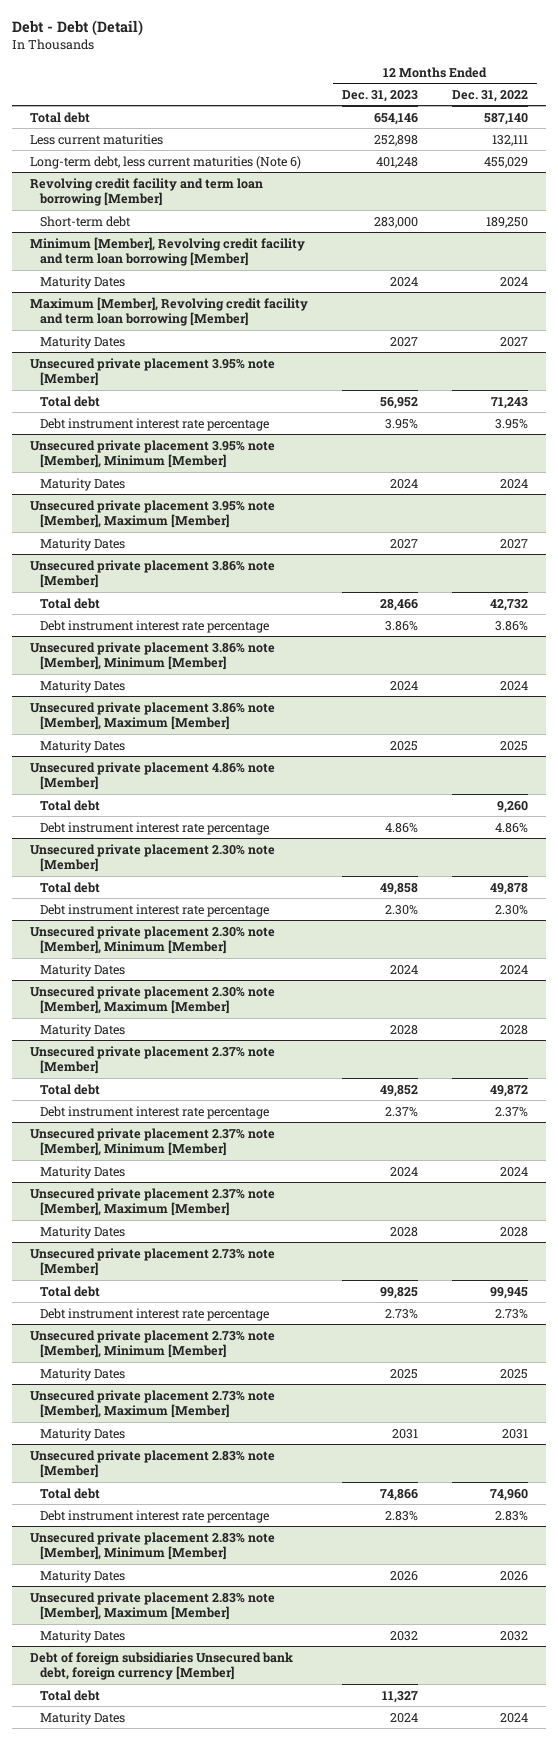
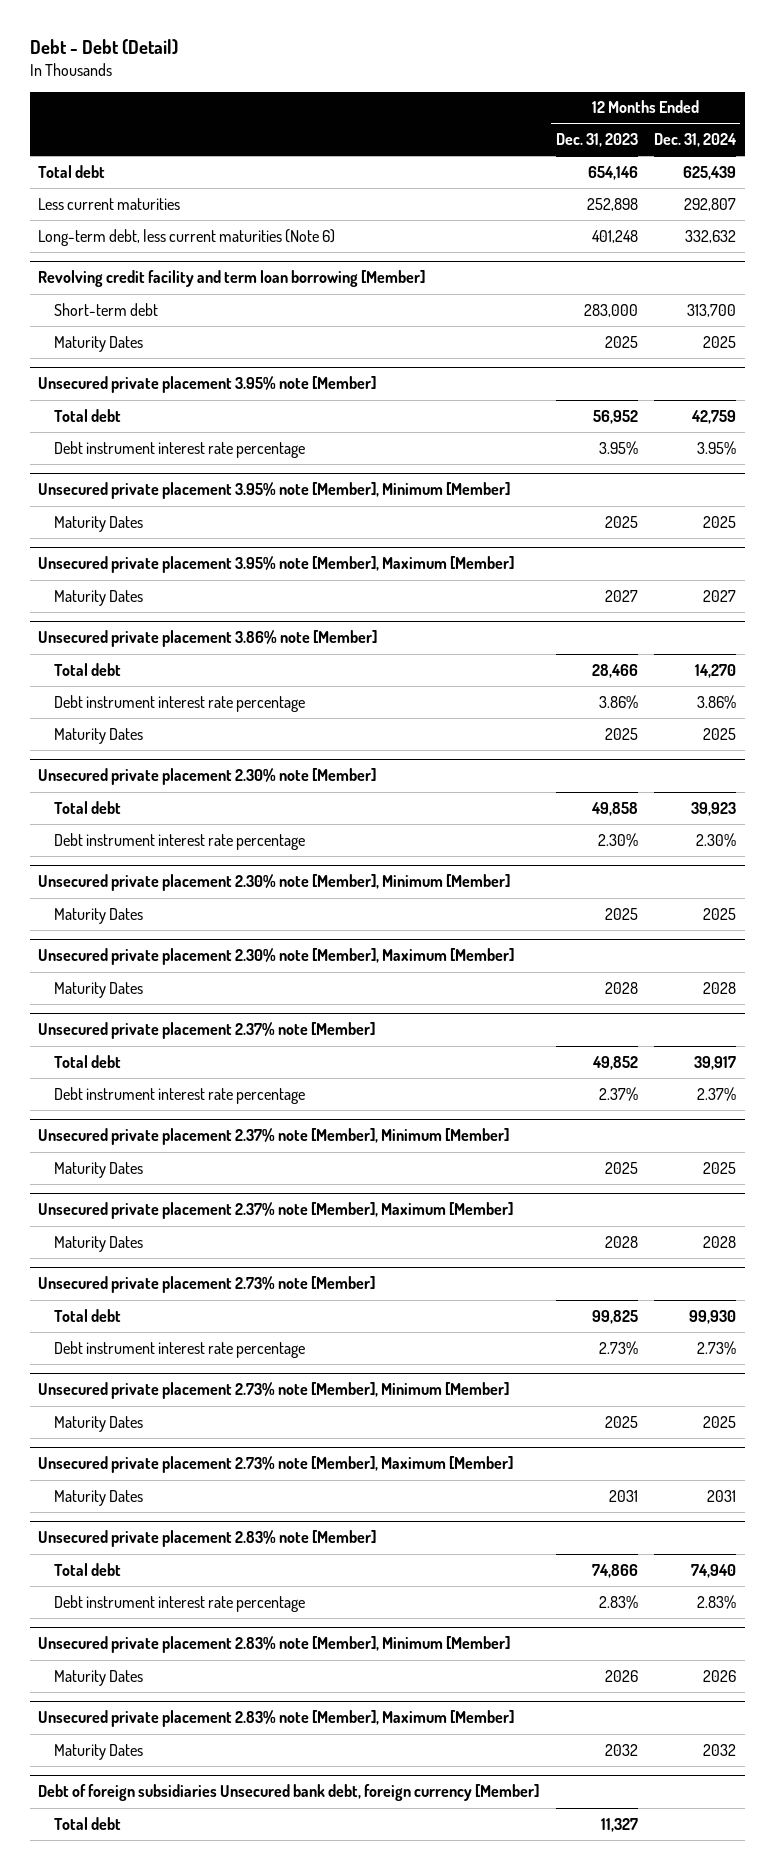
- | 12 Months Ended Dec. 31, 2023 | 12 Months Ended Dec. 31, 2022
+ | 12 Months Ended Dec. 31, 2023 | 12 Months Ended Dec. 31, 2024
- Minimum [Member], Revolving credit facility and term loan borrowing [Member]
- Maturity Dates | 2024 | 2024
- Maximum [Member], Revolving credit facility and term loan borrowing [Member]
- Maturity Dates | 2027 | 2027
@ Revolving credit facility and term loan borrowing [Member]
+ Maturity Dates | 2025 | 2025
@ Unsecured private placement 3.95% note [Member], Minimum [Member]
- Maturity Dates | 2024 | 2024
+ Maturity Dates | 2025 | 2025
- Unsecured private placement 3.86% note [Member], Minimum [Member]
- Maturity Dates | 2024 | 2024
- Unsecured private placement 3.86% note [Member], Maximum [Member]
- Unsecured private placement 4.86% note [Member]
- Total debt | | 9,260
- Debt instrument interest rate percentage | 4.86% | 4.86%
@ Unsecured private placement 2.30% note [Member], Minimum [Member]
- Maturity Dates | 2024 | 2024
+ Maturity Dates | 2025 | 2025
@ Unsecured private placement 2.37% note [Member], Minimum [Member]
- Maturity Dates | 2024 | 2024
+ Maturity Dates | 2025 | 2025
@ Debt of foreign subsidiaries Unsecured bank debt, foreign currency [Member]
- Maturity Dates | 2024 | 2024

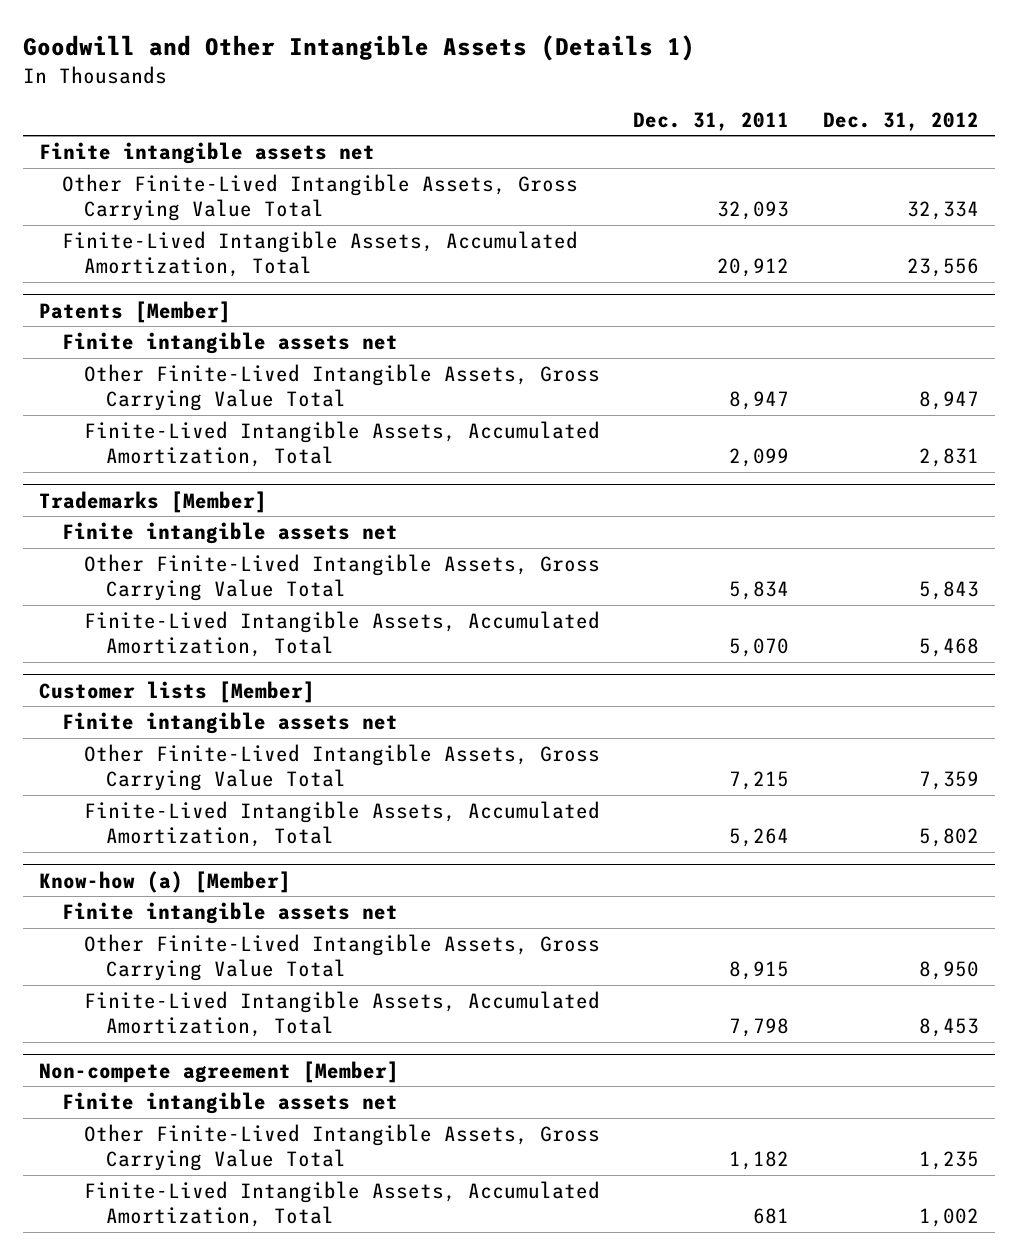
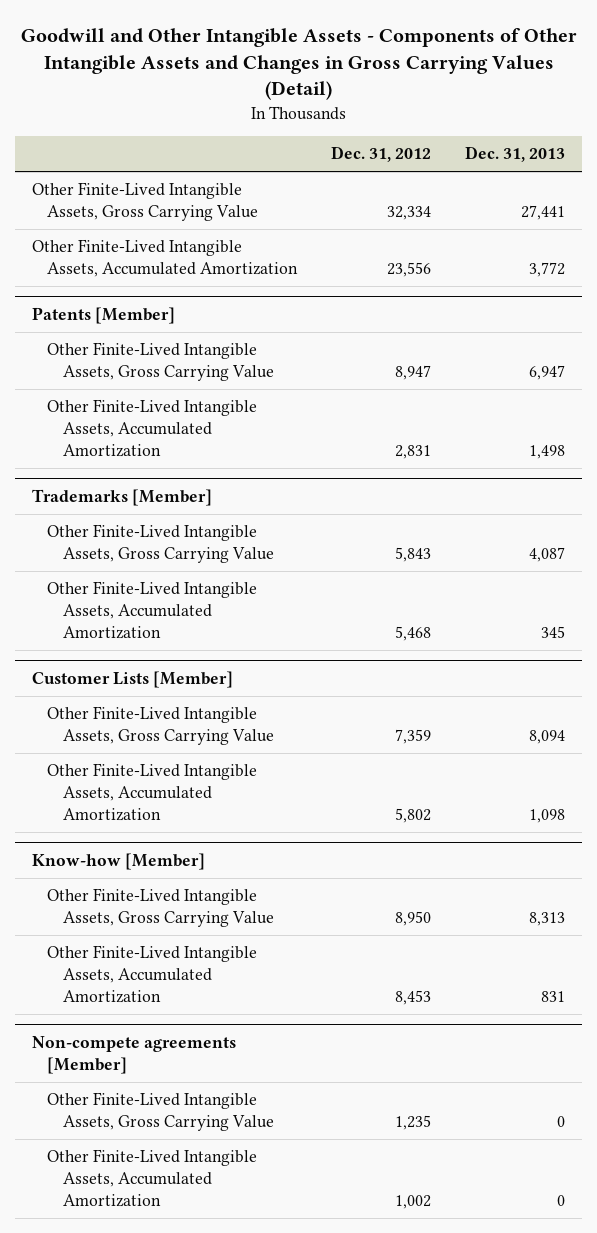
- Goodwill and Other Intangible Assets (Details 1)
+ Goodwill and Other Intangible Assets - Components of Other Intangible Assets and Changes in Gross Carrying Values (Detail)
- | Dec. 31, 2011 | Dec. 31, 2012
+ | Dec. 31, 2012 | Dec. 31, 2013
- Finite intangible assets net
- Other Finite-Lived Intangible Assets, Gross Carrying Value Total | 32,093 | 32,334
- Finite-Lived Intangible Assets, Accumulated Amortization, Total | 20,912 | 23,556
+ Other Finite-Lived Intangible Assets, Gross Carrying Value | 32,334 | 27,441
+ Other Finite-Lived Intangible Assets, Accumulated Amortization | 23,556 | 3,772
@ Patents [Member]
- Finite intangible assets net
- Other Finite-Lived Intangible Assets, Gross Carrying Value Total | 8,947 | 8,947
- Finite-Lived Intangible Assets, Accumulated Amortization, Total | 2,099 | 2,831
+ Other Finite-Lived Intangible Assets, Gross Carrying Value | 8,947 | 6,947
+ Other Finite-Lived Intangible Assets, Accumulated Amortization | 2,831 | 1,498
@ Trademarks [Member]
- Finite intangible assets net
- Other Finite-Lived Intangible Assets, Gross Carrying Value Total | 5,834 | 5,843
- Finite-Lived Intangible Assets, Accumulated Amortization, Total | 5,070 | 5,468
- Customer lists [Member]
- Finite intangible assets net
- Other Finite-Lived Intangible Assets, Gross Carrying Value Total | 7,215 | 7,359
- Finite-Lived Intangible Assets, Accumulated Amortization, Total | 5,264 | 5,802
- Know-how (a) [Member]
- Finite intangible assets net
- Other Finite-Lived Intangible Assets, Gross Carrying Value Total | 8,915 | 8,950
- Finite-Lived Intangible Assets, Accumulated Amortization, Total | 7,798 | 8,453
- Non-compete agreement [Member]
- Finite intangible assets net
- Other Finite-Lived Intangible Assets, Gross Carrying Value Total | 1,182 | 1,235
- Finite-Lived Intangible Assets, Accumulated Amortization, Total | 681 | 1,002
@ Trademarks [Member]
+ Other Finite-Lived Intangible Assets, Gross Carrying Value | 5,843 | 4,087
+ Other Finite-Lived Intangible Assets, Accumulated Amortization | 5,468 | 345
+ Customer Lists [Member]
+ Other Finite-Lived Intangible Assets, Gross Carrying Value | 7,359 | 8,094
+ Other Finite-Lived Intangible Assets, Accumulated Amortization | 5,802 | 1,098
+ Know-how [Member]
+ Other Finite-Lived Intangible Assets, Gross Carrying Value | 8,950 | 8,313
+ Other Finite-Lived Intangible Assets, Accumulated Amortization | 8,453 | 831
+ Non-compete agreements [Member]
+ Other Finite-Lived Intangible Assets, Gross Carrying Value | 1,235 | 0
+ Other Finite-Lived Intangible Assets, Accumulated Amortization | 1,002 | 0

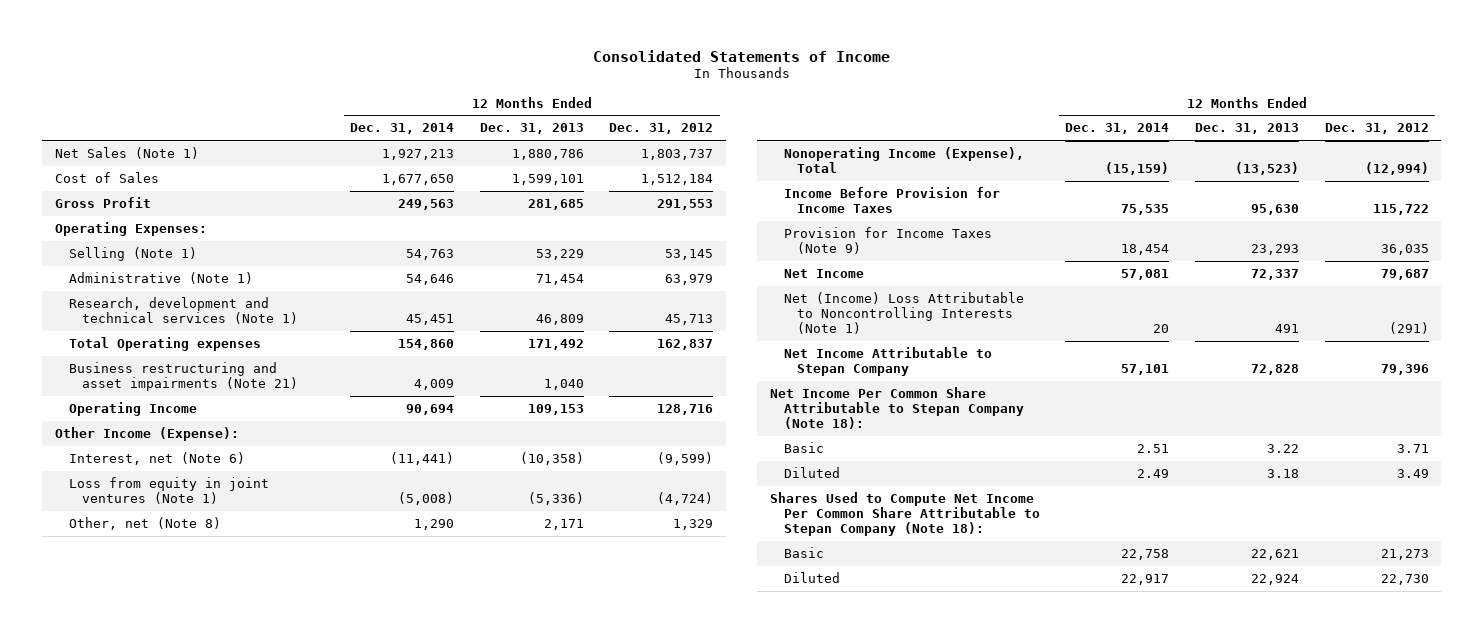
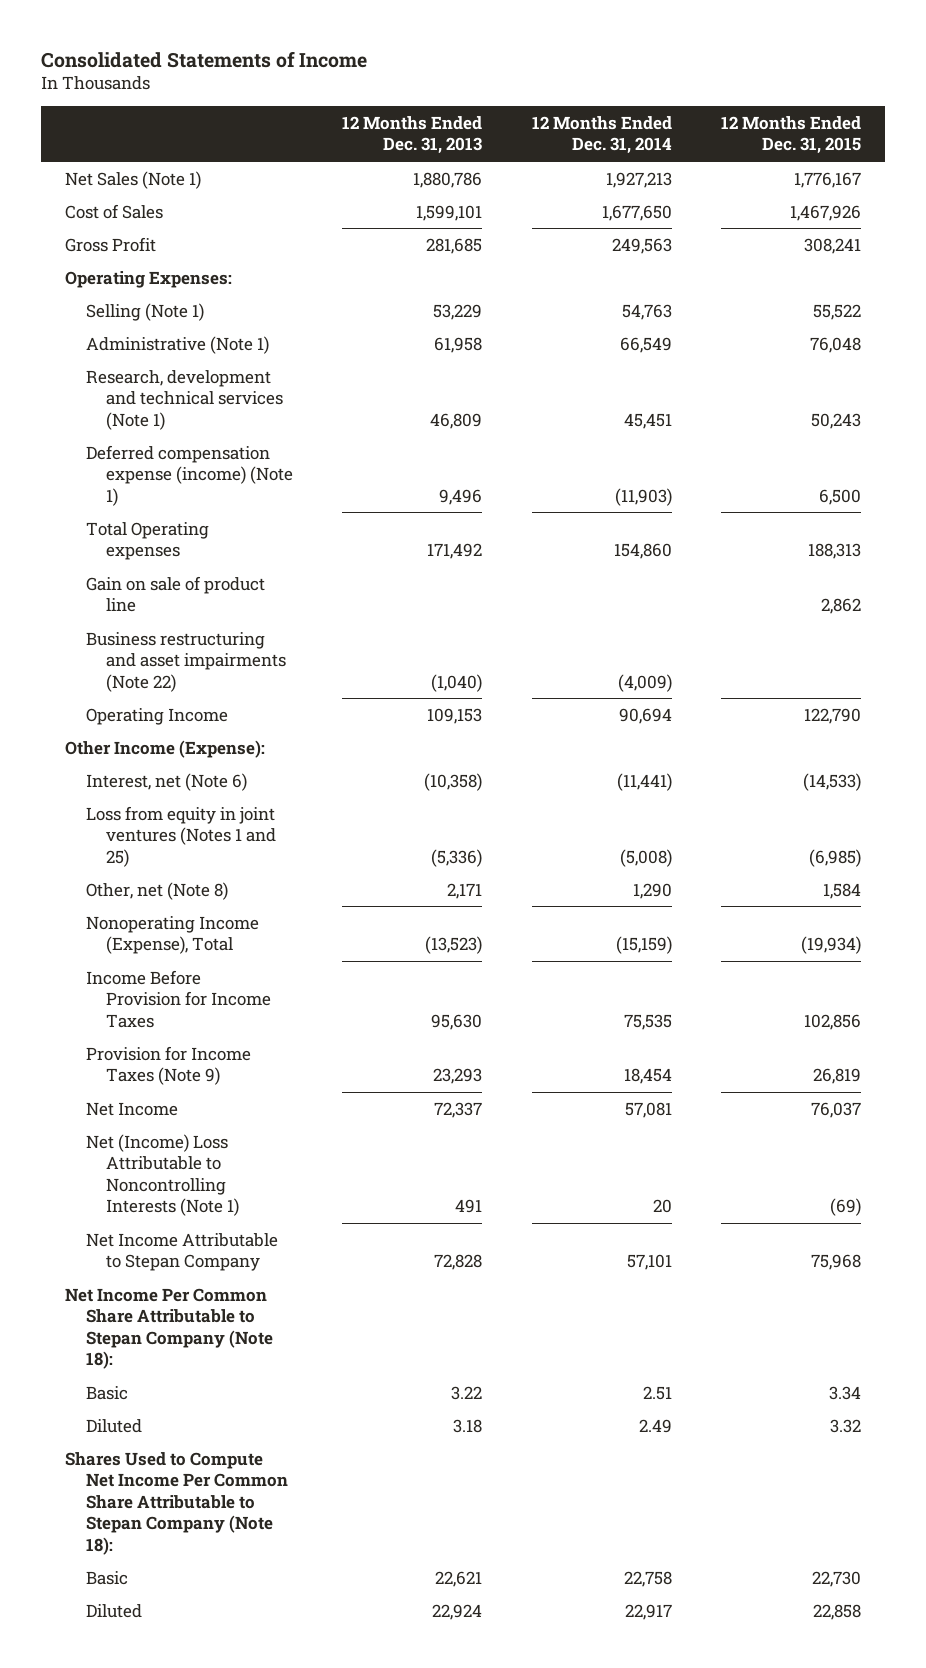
- | 12 Months Ended Dec. 31, 2014 | 12 Months Ended Dec. 31, 2013 | 12 Months Ended Dec. 31, 2012
+ | 12 Months Ended Dec. 31, 2013 | 12 Months Ended Dec. 31, 2014 | 12 Months Ended Dec. 31, 2015
- Administrative (Note 1) | 54,646 | 71,454 | 63,979
+ Administrative (Note 1) | 61,958 | 66,549 | 76,048
+ Deferred compensation expense (income) (Note 1) | 9,496 | (11,903) | 6,500
- Business restructuring and asset impairments (Note 21) | 4,009 | 1,040 |
+ Gain on sale of product line | | | 2,862
+ Business restructuring and asset impairments (Note 22) | (1,040) | (4,009) |
- Loss from equity in joint ventures (Note 1) | (5,008) | (5,336) | (4,724)
+ Loss from equity in joint ventures (Notes 1 and 25) | (5,336) | (5,008) | (6,985)

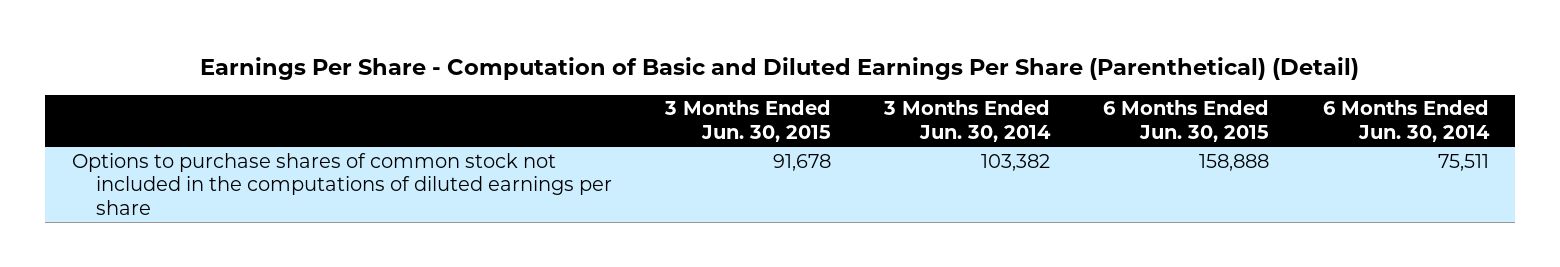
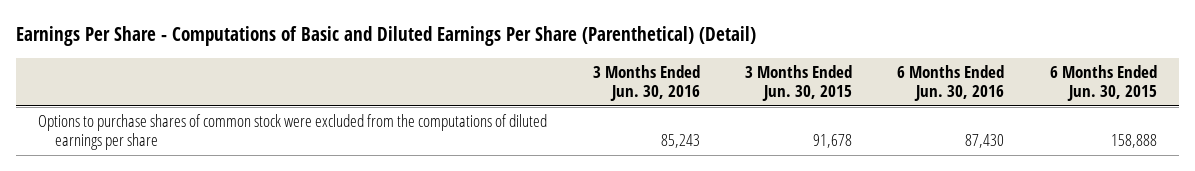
- Earnings Per Share - Computation of Basic and Diluted Earnings Per Share (Parenthetical) (Detail)
+ Earnings Per Share - Computations of Basic and Diluted Earnings Per Share (Parenthetical) (Detail)
- | 3 Months Ended Jun. 30, 2015 | 3 Months Ended Jun. 30, 2014 | 6 Months Ended Jun. 30, 2015 | 6 Months Ended Jun. 30, 2014
+ | 3 Months Ended Jun. 30, 2016 | 3 Months Ended Jun. 30, 2015 | 6 Months Ended Jun. 30, 2016 | 6 Months Ended Jun. 30, 2015
- Options to purchase shares of common stock not included in the computations of diluted earnings per share | 91,678 | 103,382 | 158,888 | 75,511
+ Options to purchase shares of common stock were excluded from the computations of diluted earnings per share | 85,243 | 91,678 | 87,430 | 158,888

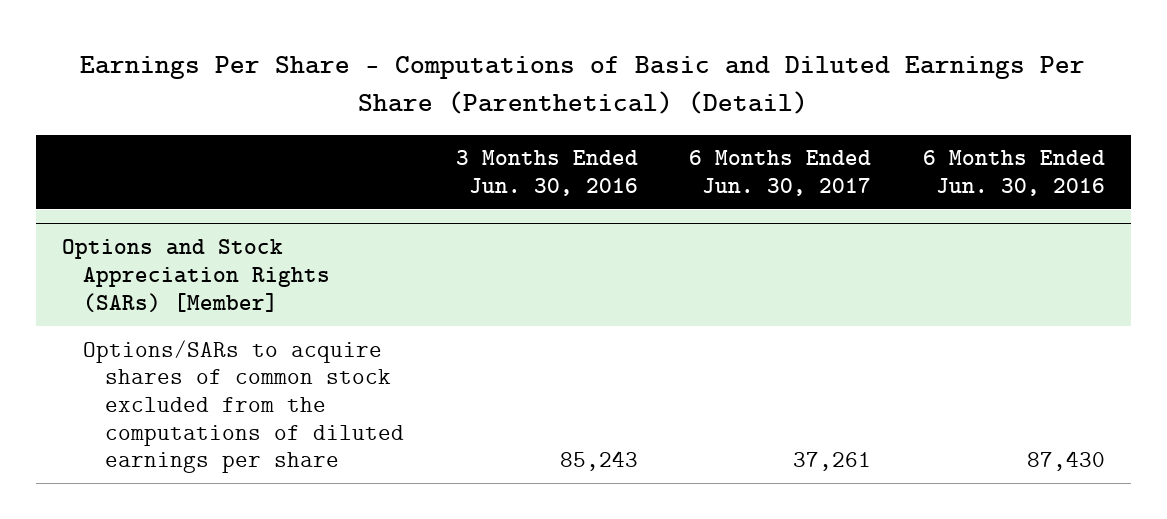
- | 3 Months Ended Jun. 30, 2016 | 3 Months Ended Jun. 30, 2015 | 6 Months Ended Jun. 30, 2016 | 6 Months Ended Jun. 30, 2015
+ | 3 Months Ended Jun. 30, 2016 | 6 Months Ended Jun. 30, 2017 | 6 Months Ended Jun. 30, 2016
- Options to purchase shares of common stock were excluded from the computations of diluted earnings per share | 85,243 | 91,678 | 87,430 | 158,888
+ Options and Stock Appreciation Rights (SARs) [Member]
+ Options/SARs to acquire shares of common stock excluded from the computations of diluted earnings per share | 85,243 | 37,261 | 87,430

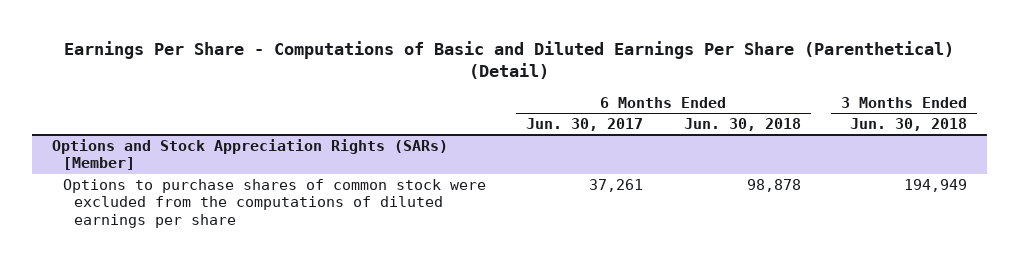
- | 3 Months Ended Jun. 30, 2016 | 6 Months Ended Jun. 30, 2017 | 6 Months Ended Jun. 30, 2016
+ | 6 Months Ended Jun. 30, 2017 | 6 Months Ended Jun. 30, 2018 | 3 Months Ended Jun. 30, 2018
@ Options and Stock Appreciation Rights (SARs) [Member]
- Options/SARs to acquire shares of common stock excluded from the computations of diluted earnings per share | 85,243 | 37,261 | 87,430
+ Options to purchase shares of common stock were excluded from the computations of diluted earnings per share | 37,261 | 98,878 | 194,949

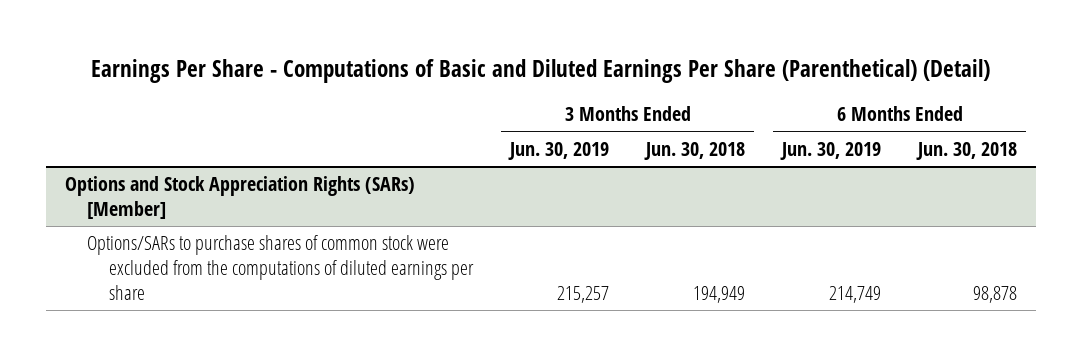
- | 6 Months Ended Jun. 30, 2017 | 6 Months Ended Jun. 30, 2018 | 3 Months Ended Jun. 30, 2018
+ | 3 Months Ended Jun. 30, 2019 | 3 Months Ended Jun. 30, 2018 | 6 Months Ended Jun. 30, 2019 | 6 Months Ended Jun. 30, 2018
@ Options and Stock Appreciation Rights (SARs) [Member]
- Options to purchase shares of common stock were excluded from the computations of diluted earnings per share | 37,261 | 98,878 | 194,949
+ Options/SARs to purchase shares of common stock were excluded from the computations of diluted earnings per share | 215,257 | 194,949 | 214,749 | 98,878

